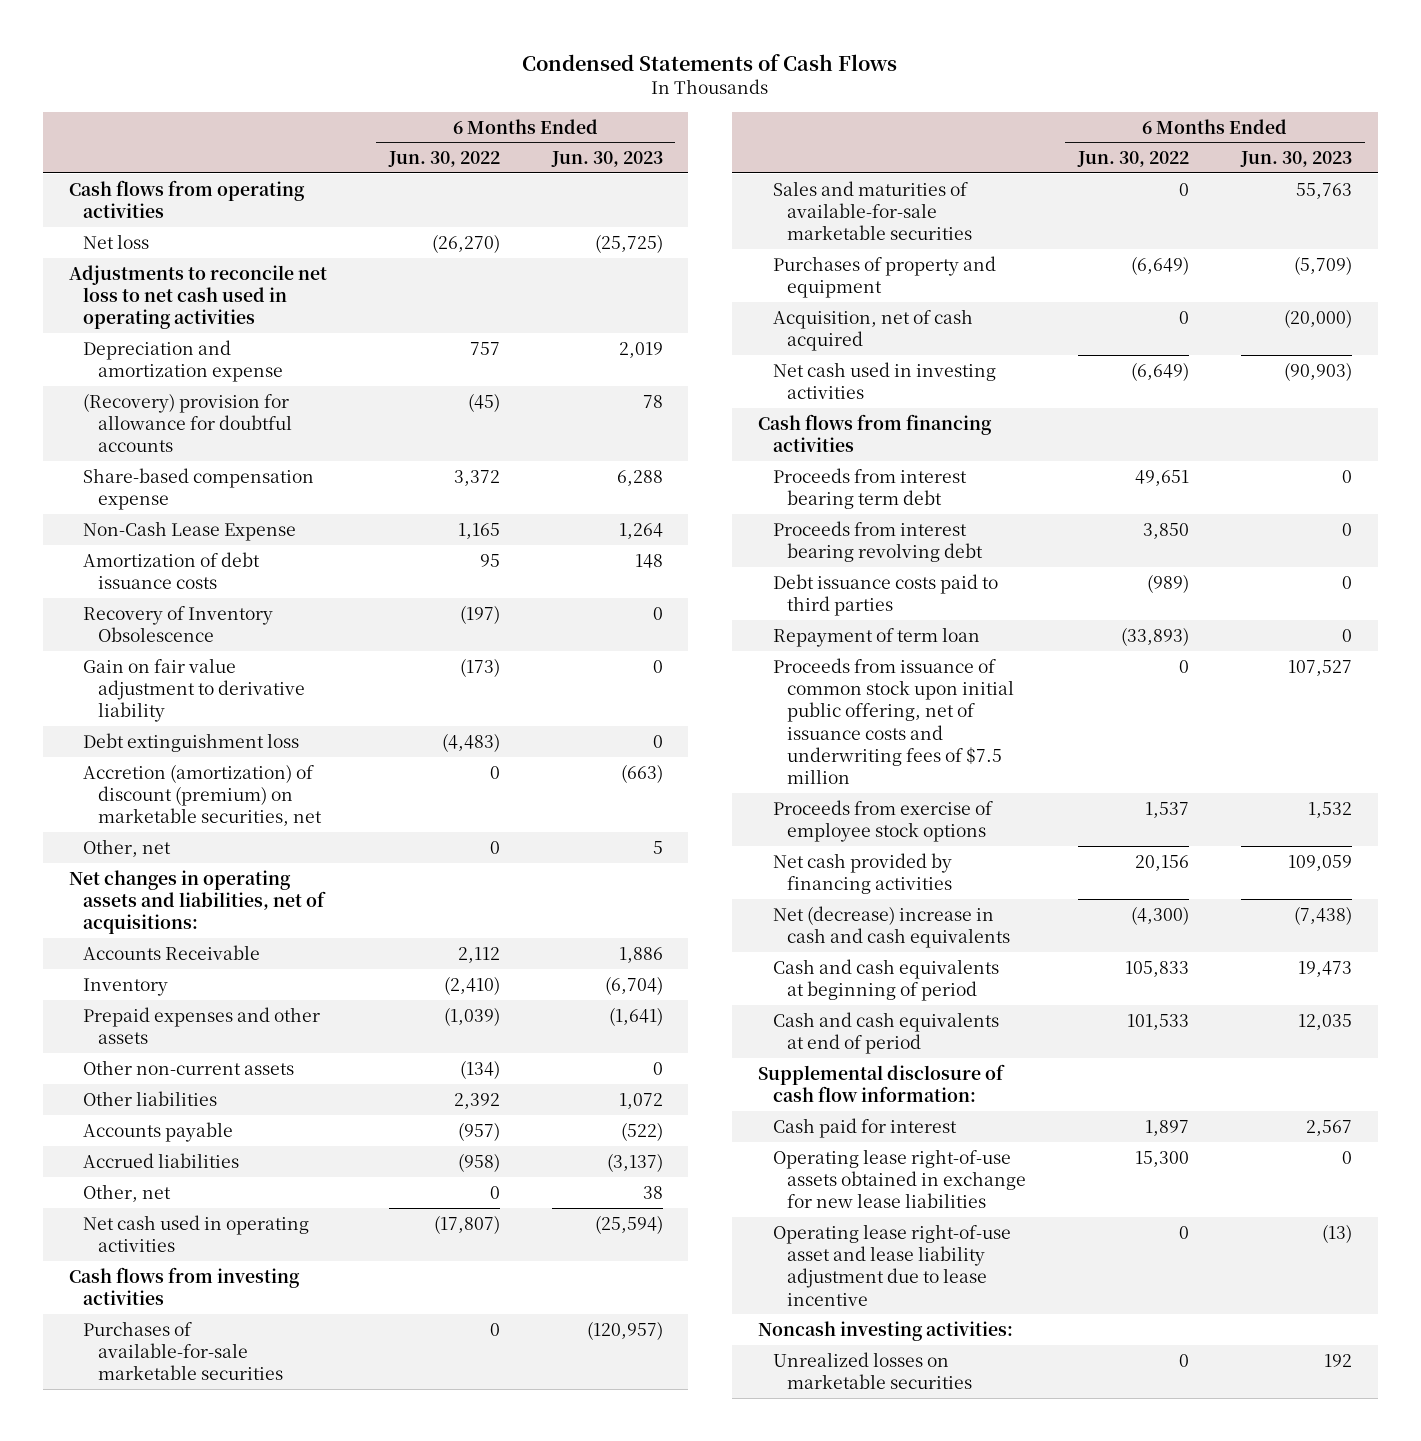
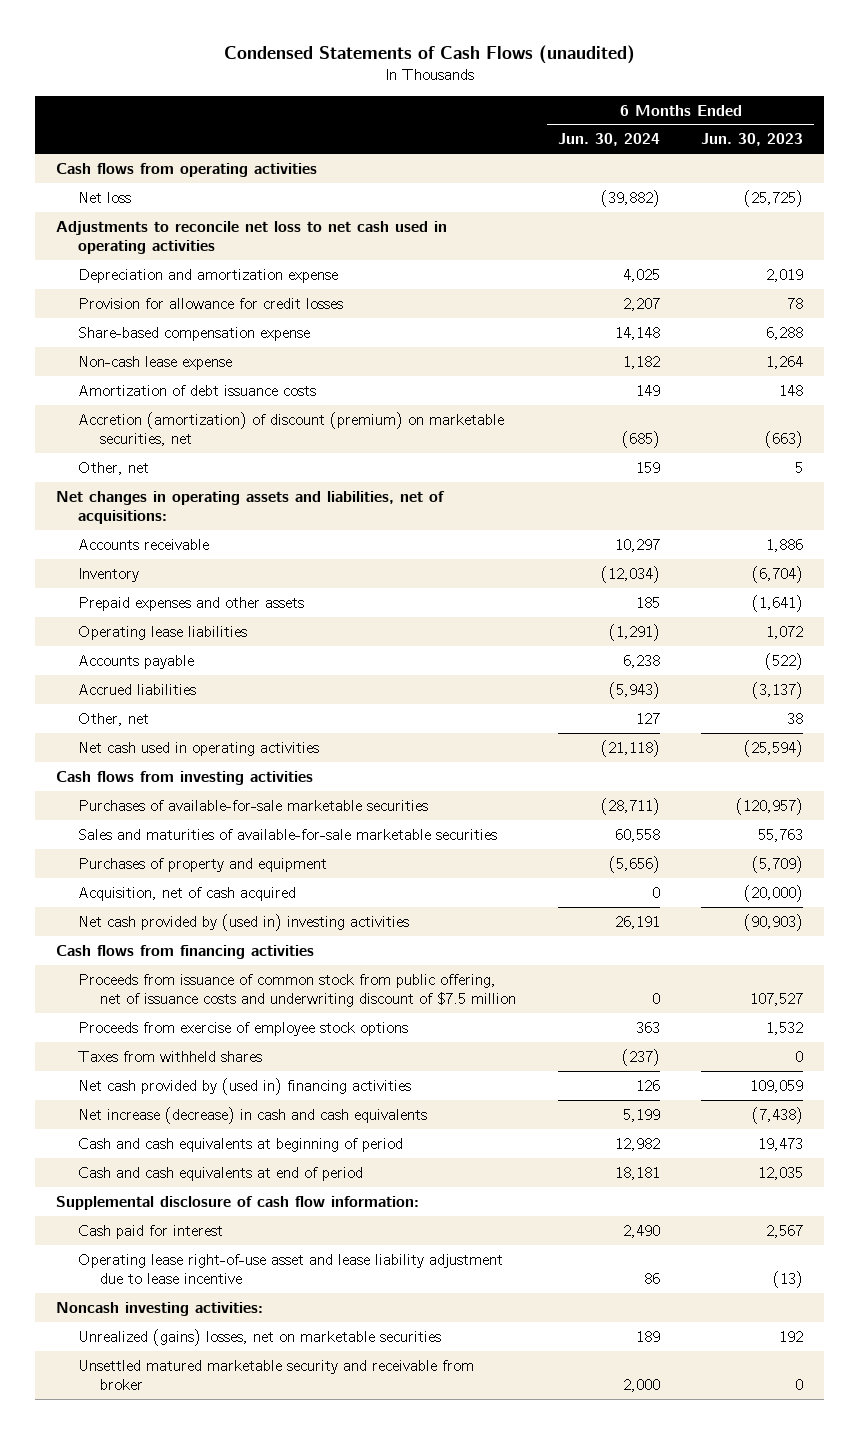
- Condensed Statements of Cash Flows
+ Condensed Statements of Cash Flows (unaudited)
- | 6 Months Ended Jun. 30, 2022 | 6 Months Ended Jun. 30, 2023
+ | 6 Months Ended Jun. 30, 2024 | 6 Months Ended Jun. 30, 2023
- (Recovery) provision for allowance for doubtful accounts | (45) | 78
+ Provision for allowance for credit losses | 2,207 | 78
- Non-Cash Lease Expense | 1,165 | 1,264
+ Non-cash lease expense | 1,182 | 1,264
- Recovery of Inventory Obsolescence | (197) | 0
- Gain on fair value adjustment to derivative liability | (173) | 0
- Debt extinguishment loss | (4,483) | 0
- Accounts Receivable | 2,112 | 1,886
+ Accounts receivable | 10,297 | 1,886
- Other non-current assets | (134) | 0
- Other liabilities | 2,392 | 1,072
+ Operating lease liabilities | (1,291) | 1,072
- Net cash used in investing activities | (6,649) | (90,903)
+ Net cash provided by (used in) investing activities | 26,191 | (90,903)
- Proceeds from interest bearing term debt | 49,651 | 0
- Proceeds from interest bearing revolving debt | 3,850 | 0
- Debt issuance costs paid to third parties | (989) | 0
- Repayment of term loan | (33,893) | 0
- Proceeds from issuance of common stock upon initial public offering, net of issuance costs and underwriting fees of $7.5 million | 0 | 107,527
+ Proceeds from issuance of common stock from public offering, net of issuance costs and underwriting discount of $7.5 million | 0 | 107,527
- Net cash provided by financing activities | 20,156 | 109,059
- Net (decrease) increase in cash and cash equivalents | (4,300) | (7,438)
+ Taxes from withheld shares | (237) | 0
+ Net cash provided by (used in) financing activities | 126 | 109,059
+ Net increase (decrease) in cash and cash equivalents | 5,199 | (7,438)
- Operating lease right-of-use assets obtained in exchange for new lease liabilities | 15,300 | 0
- Unrealized losses on marketable securities | 0 | 192
+ Unrealized (gains) losses, net on marketable securities | 189 | 192
+ Unsettled matured marketable security and receivable from broker | 2,000 | 0

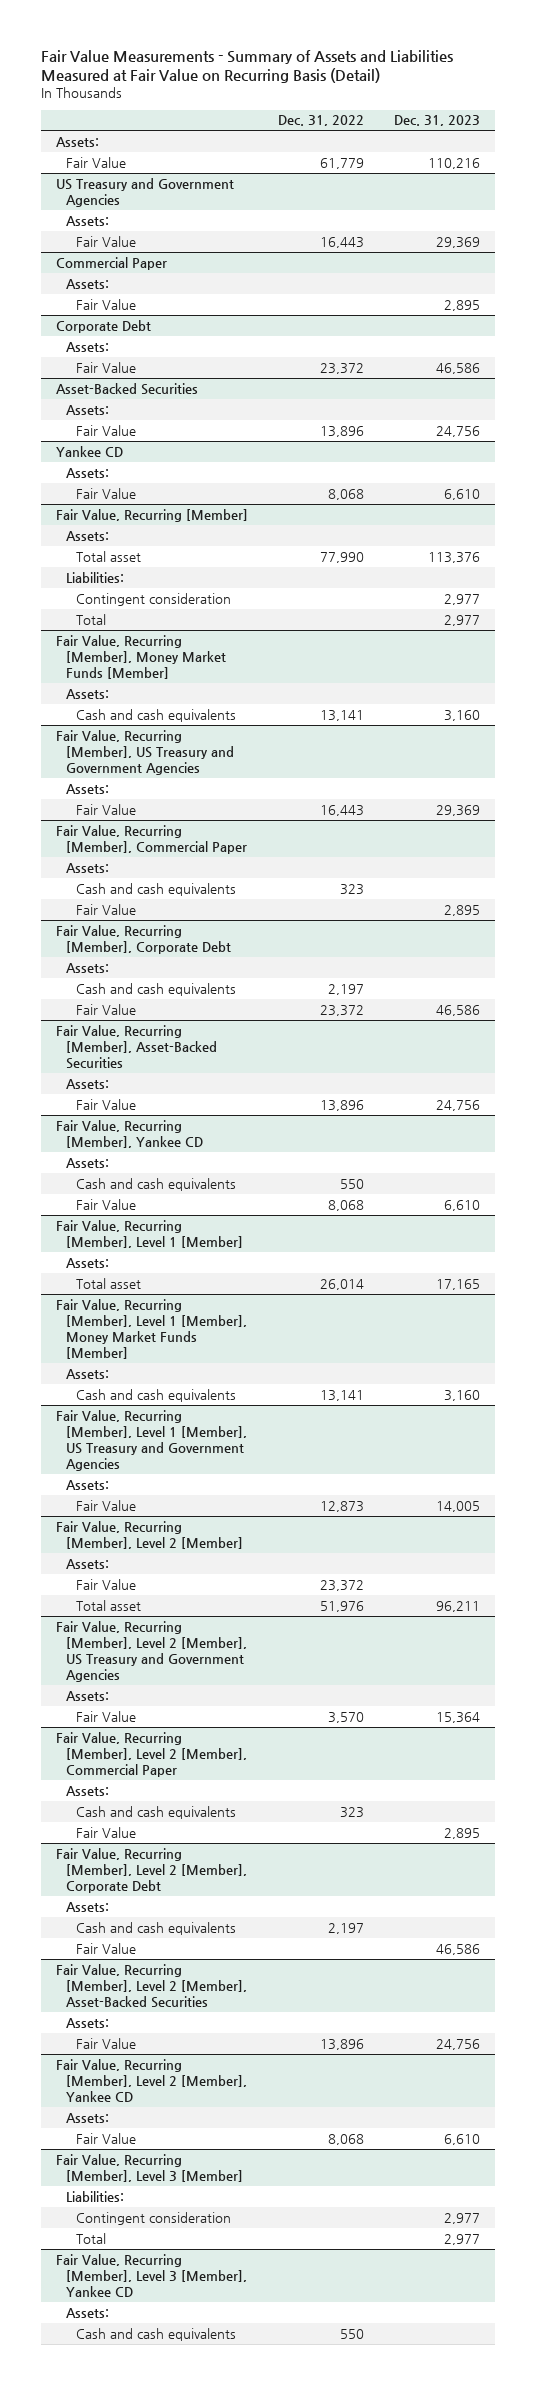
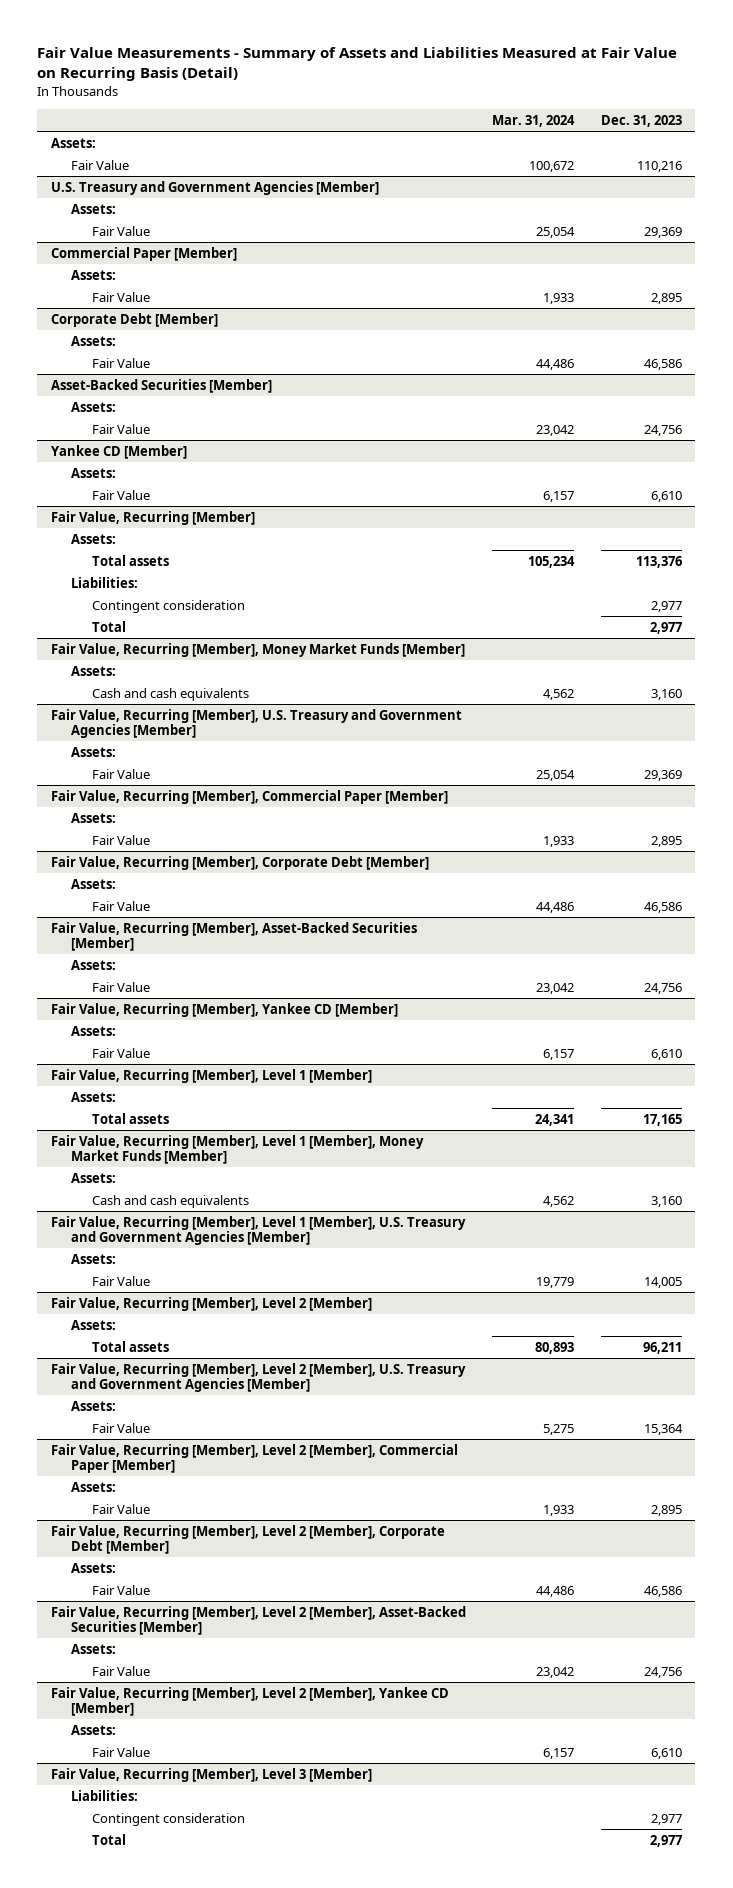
- | Dec. 31, 2022 | Dec. 31, 2023
+ | Mar. 31, 2024 | Dec. 31, 2023
- US Treasury and Government Agencies
+ U.S. Treasury and Government Agencies [Member]
- Commercial Paper
+ Commercial Paper [Member]
- Corporate Debt
+ Corporate Debt [Member]
- Asset-Backed Securities
+ Asset-Backed Securities [Member]
- Yankee CD
+ Yankee CD [Member]
@ Fair Value, Recurring [Member]
- Total asset | 77,990 | 113,376
+ Total assets | 105,234 | 113,376
- Fair Value, Recurring [Member], US Treasury and Government Agencies
+ Fair Value, Recurring [Member], U.S. Treasury and Government Agencies [Member]
- Fair Value, Recurring [Member], Commercial Paper
+ Fair Value, Recurring [Member], Commercial Paper [Member]
- Cash and cash equivalents | 323 |
- Fair Value, Recurring [Member], Corporate Debt
+ Fair Value, Recurring [Member], Corporate Debt [Member]
- Cash and cash equivalents | 2,197 |
- Fair Value, Recurring [Member], Asset-Backed Securities
+ Fair Value, Recurring [Member], Asset-Backed Securities [Member]
- Fair Value, Recurring [Member], Yankee CD
+ Fair Value, Recurring [Member], Yankee CD [Member]
- Cash and cash equivalents | 550 |
@ Fair Value, Recurring [Member], Level 1 [Member]
- Total asset | 26,014 | 17,165
+ Total assets | 24,341 | 17,165
- Fair Value, Recurring [Member], Level 1 [Member], US Treasury and Government Agencies
+ Fair Value, Recurring [Member], Level 1 [Member], U.S. Treasury and Government Agencies [Member]
@ Fair Value, Recurring [Member], Level 2 [Member]
- Fair Value | 23,372 |
- Total asset | 51,976 | 96,211
- Fair Value, Recurring [Member], Level 2 [Member], US Treasury and Government Agencies
@ Fair Value, Recurring [Member], Level 2 [Member]
+ Total assets | 80,893 | 96,211
+ Fair Value, Recurring [Member], Level 2 [Member], U.S. Treasury and Government Agencies [Member]
- Fair Value, Recurring [Member], Level 2 [Member], Commercial Paper
+ Fair Value, Recurring [Member], Level 2 [Member], Commercial Paper [Member]
- Cash and cash equivalents | 323 |
- Fair Value, Recurring [Member], Level 2 [Member], Corporate Debt
+ Fair Value, Recurring [Member], Level 2 [Member], Corporate Debt [Member]
- Cash and cash equivalents | 2,197 |
- Fair Value, Recurring [Member], Level 2 [Member], Asset-Backed Securities
+ Fair Value, Recurring [Member], Level 2 [Member], Asset-Backed Securities [Member]
- Fair Value, Recurring [Member], Level 2 [Member], Yankee CD
+ Fair Value, Recurring [Member], Level 2 [Member], Yankee CD [Member]
- Fair Value, Recurring [Member], Level 3 [Member], Yankee CD
- Assets:
- Cash and cash equivalents | 550 |

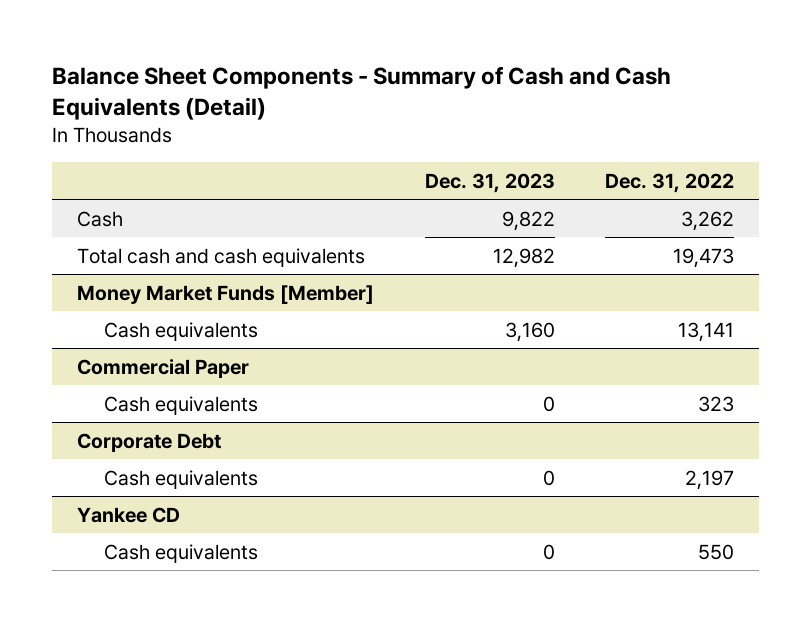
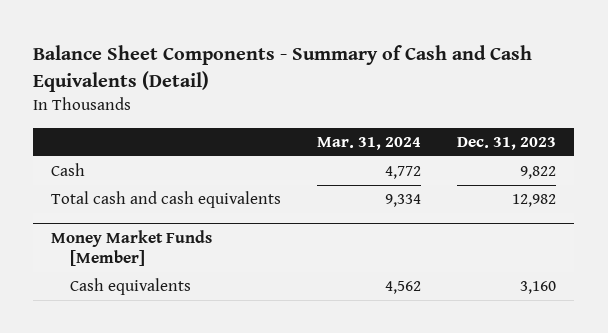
- | Dec. 31, 2023 | Dec. 31, 2022
+ | Mar. 31, 2024 | Dec. 31, 2023
- Commercial Paper
- Cash equivalents | 0 | 323
- Corporate Debt
- Cash equivalents | 0 | 2,197
- Yankee CD
- Cash equivalents | 0 | 550

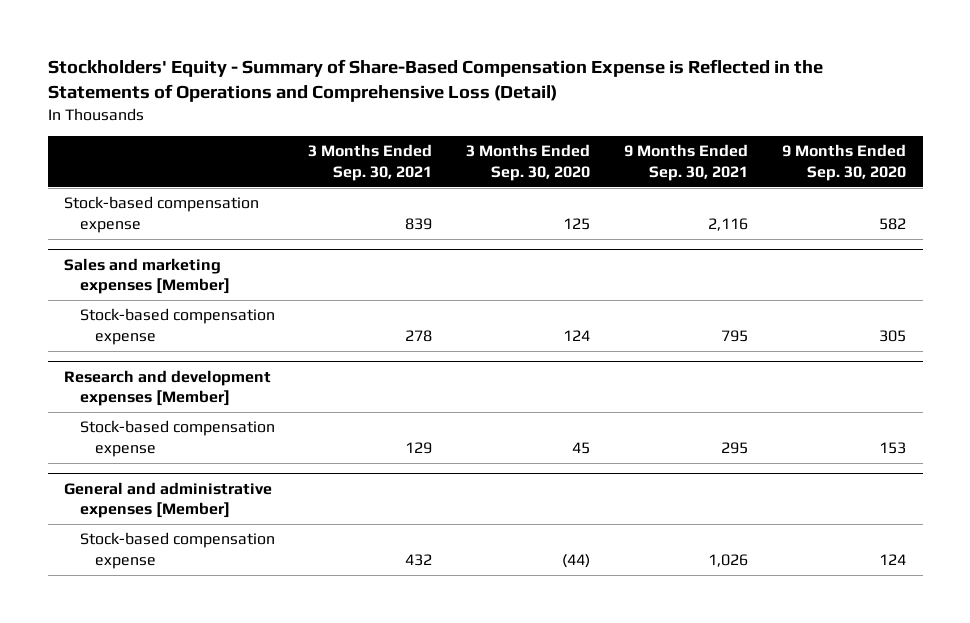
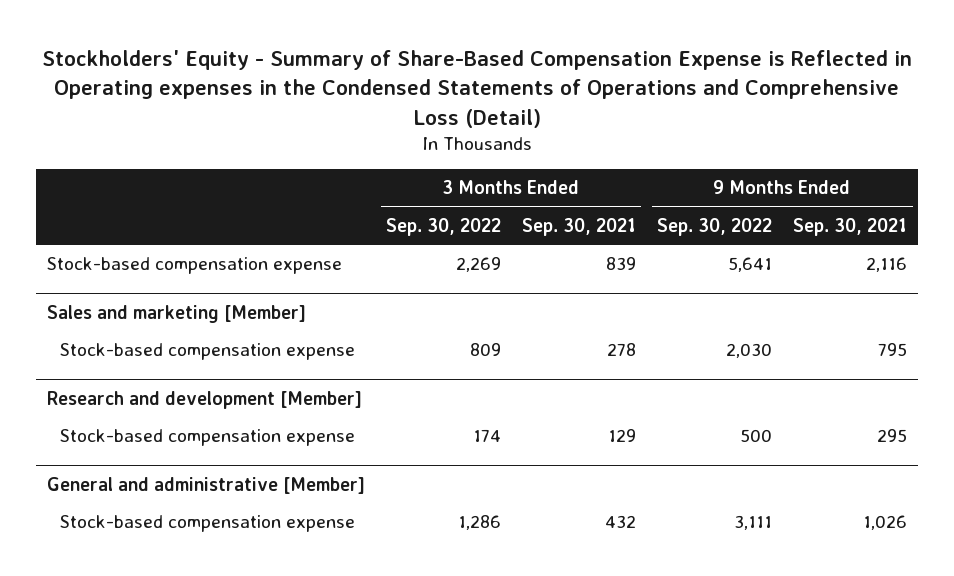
- Stockholders' Equity - Summary of Share-Based Compensation Expense is Reflected in the Statements of Operations and Comprehensive Loss (Detail)
+ Stockholders' Equity - Summary of Share-Based Compensation Expense is Reflected in Operating expenses in the Condensed Statements of Operations and Comprehensive Loss (Detail)
- | 3 Months Ended Sep. 30, 2021 | 3 Months Ended Sep. 30, 2020 | 9 Months Ended Sep. 30, 2021 | 9 Months Ended Sep. 30, 2020
+ | 3 Months Ended Sep. 30, 2022 | 3 Months Ended Sep. 30, 2021 | 9 Months Ended Sep. 30, 2022 | 9 Months Ended Sep. 30, 2021
- Sales and marketing expenses [Member]
+ Sales and marketing [Member]
- Research and development expenses [Member]
+ Research and development [Member]
- General and administrative expenses [Member]
+ General and administrative [Member]

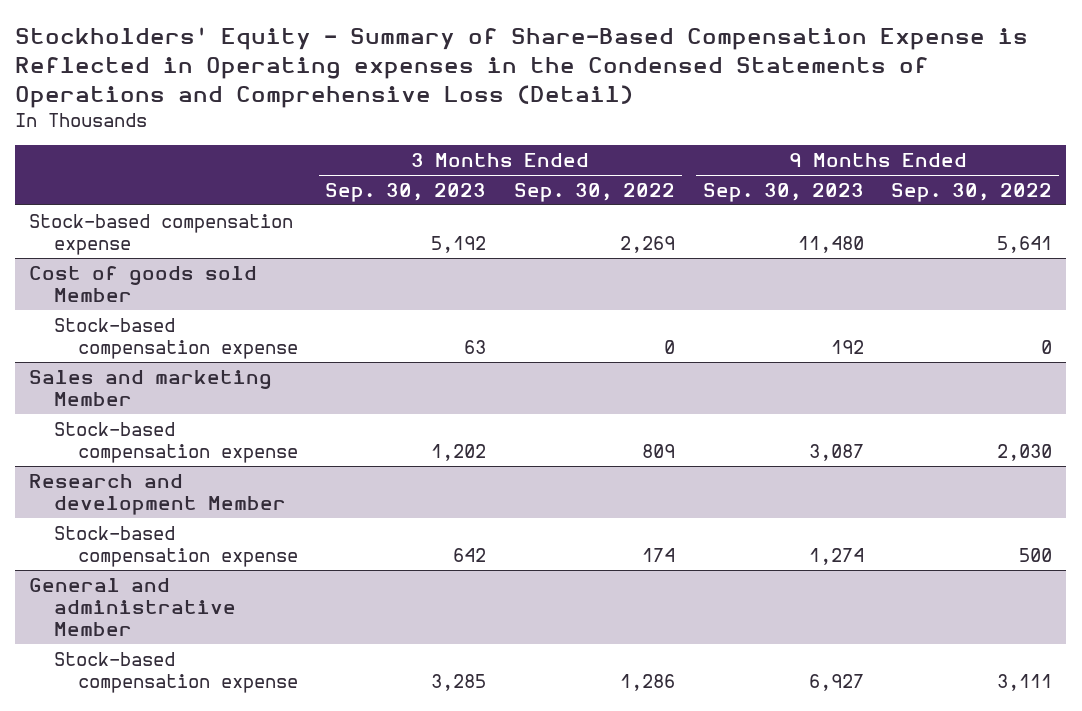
- | 3 Months Ended Sep. 30, 2022 | 3 Months Ended Sep. 30, 2021 | 9 Months Ended Sep. 30, 2022 | 9 Months Ended Sep. 30, 2021
+ | 3 Months Ended Sep. 30, 2023 | 3 Months Ended Sep. 30, 2022 | 9 Months Ended Sep. 30, 2023 | 9 Months Ended Sep. 30, 2022
- Sales and marketing [Member]
+ Cost of goods sold Member
+ Stock-based compensation expense | 63 | 0 | 192 | 0
+ Sales and marketing Member
- Research and development [Member]
+ Research and development Member
- General and administrative [Member]
+ General and administrative Member

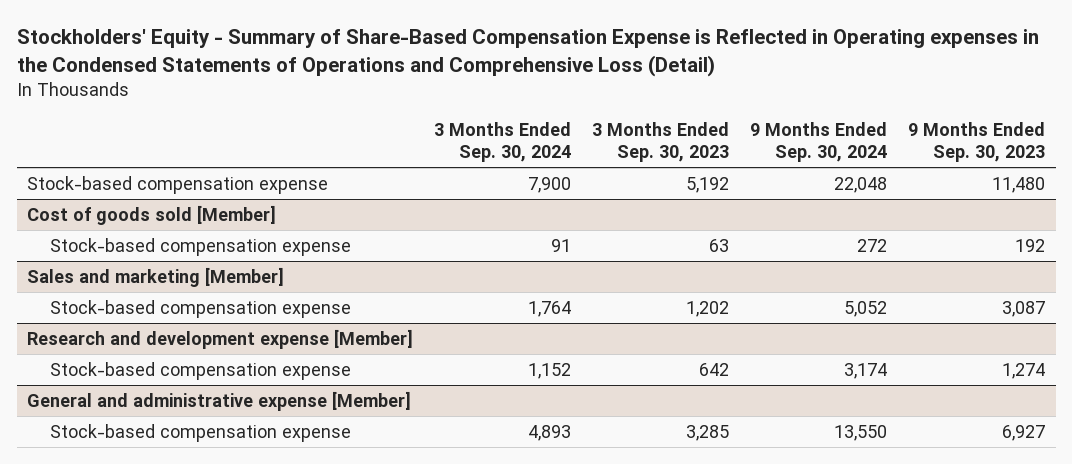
- | 3 Months Ended Sep. 30, 2023 | 3 Months Ended Sep. 30, 2022 | 9 Months Ended Sep. 30, 2023 | 9 Months Ended Sep. 30, 2022
+ | 3 Months Ended Sep. 30, 2024 | 3 Months Ended Sep. 30, 2023 | 9 Months Ended Sep. 30, 2024 | 9 Months Ended Sep. 30, 2023
- Cost of goods sold Member
+ Cost of goods sold [Member]
- Sales and marketing Member
+ Sales and marketing [Member]
- Research and development Member
+ Research and development expense [Member]
- General and administrative Member
+ General and administrative expense [Member]

